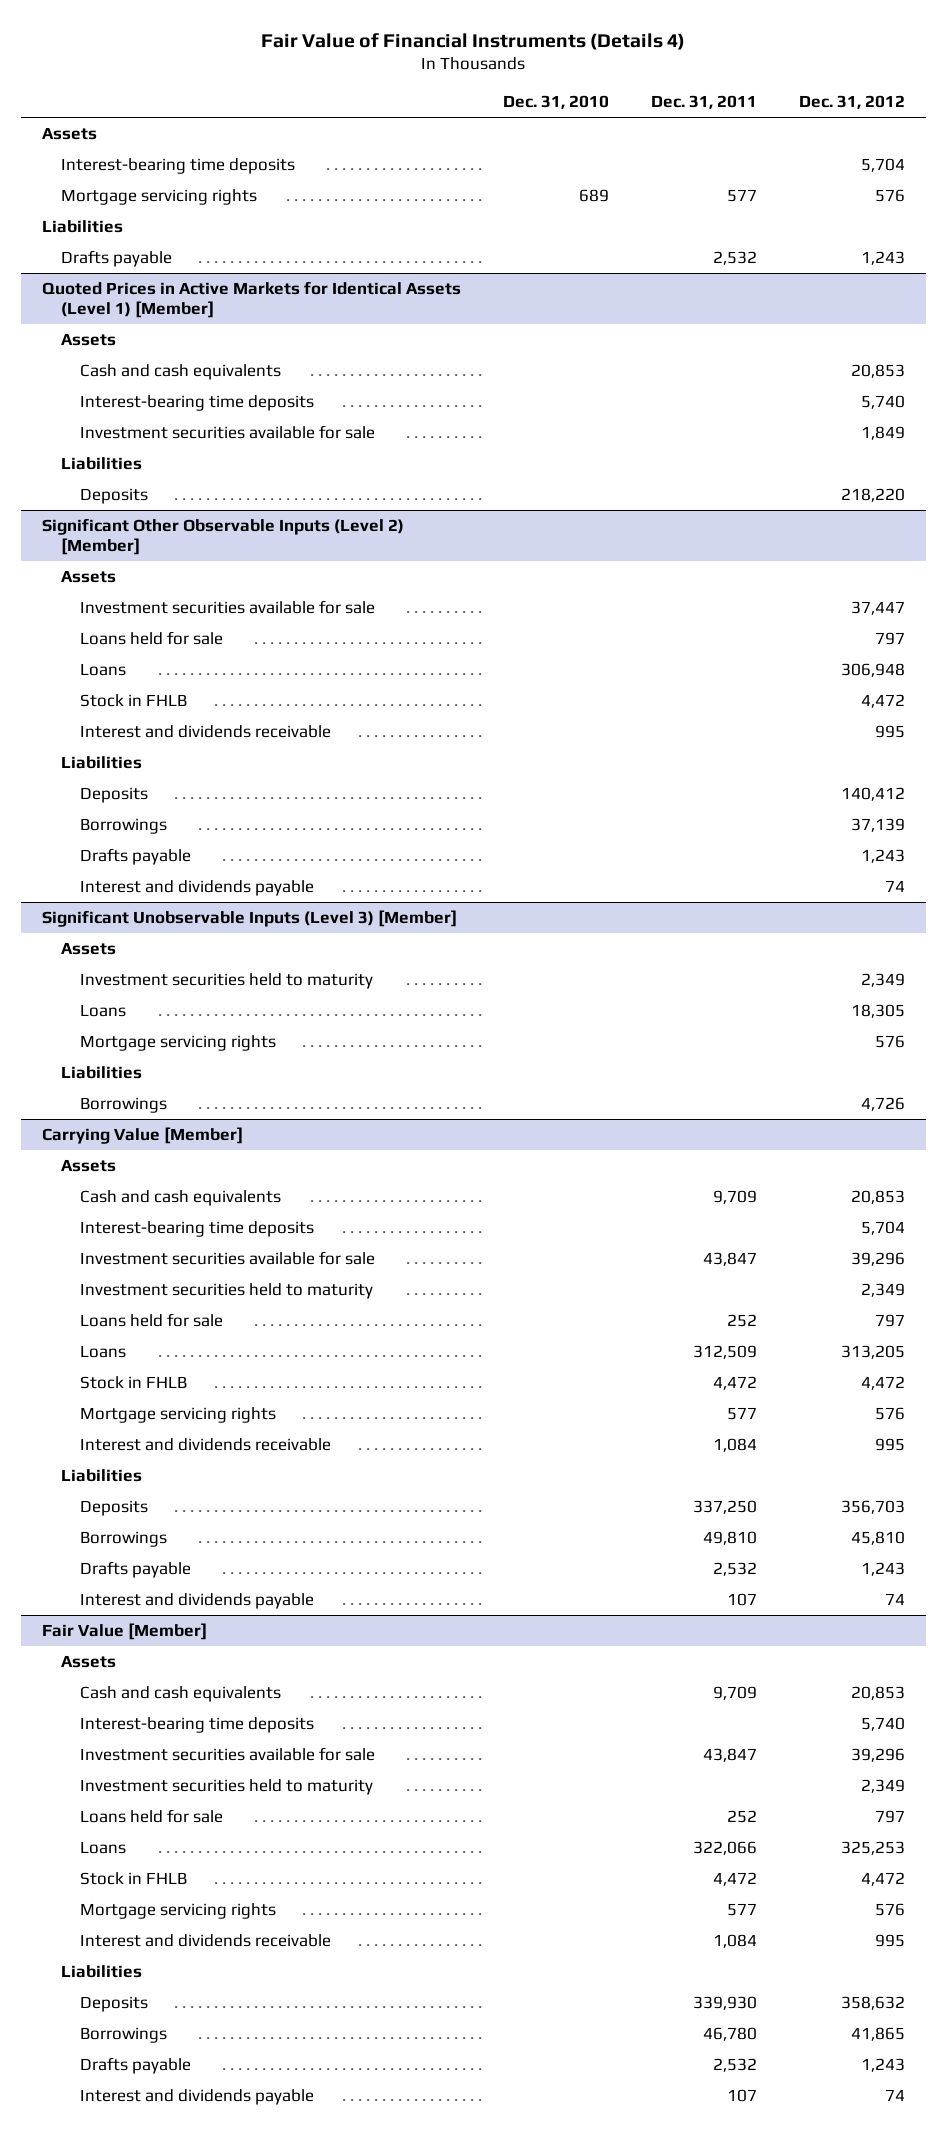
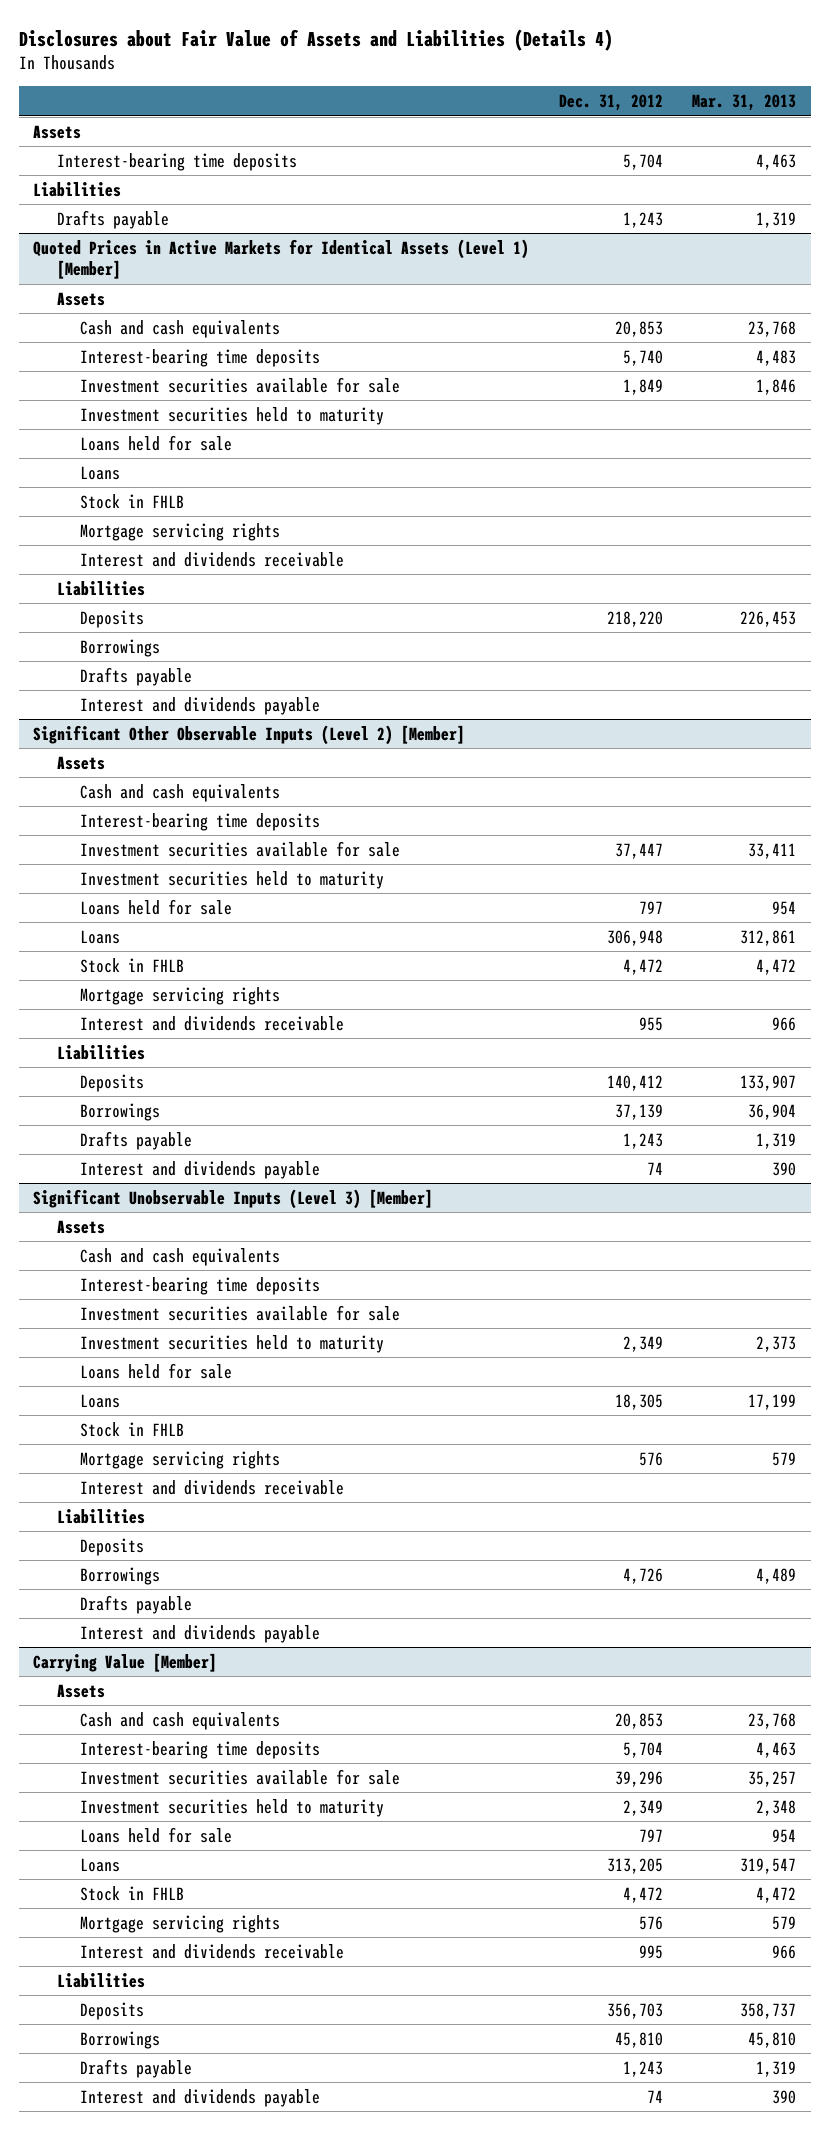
- Fair Value of Financial Instruments (Details 4)
+ Disclosures about Fair Value of Assets and Liabilities (Details 4)
- | Dec. 31, 2010 | Dec. 31, 2011 | Dec. 31, 2012
+ | Dec. 31, 2012 | Mar. 31, 2013
- Mortgage servicing rights | 689 | 577 | 576
@ Quoted Prices in Active Markets for Identical Assets (Level 1) [Member]
+ Investment securities held to maturity
+ Loans held for sale
+ Loans
+ Stock in FHLB
+ Mortgage servicing rights
+ Interest and dividends receivable
+ Borrowings
+ Drafts payable
+ Interest and dividends payable
@ Significant Other Observable Inputs (Level 2) [Member]
+ Cash and cash equivalents
+ Interest-bearing time deposits
+ Investment securities held to maturity
- Interest and dividends receivable | | | 995
+ Mortgage servicing rights
+ Interest and dividends receivable | 955 | 966
@ Significant Unobservable Inputs (Level 3) [Member]
+ Cash and cash equivalents
+ Interest-bearing time deposits
+ Investment securities available for sale
+ Loans held for sale
+ Stock in FHLB
+ Interest and dividends receivable
+ Deposits
+ Drafts payable
+ Interest and dividends payable
- Fair Value [Member]
- Assets
- Cash and cash equivalents | | 9,709 | 20,853
- Interest-bearing time deposits | | | 5,740
- Investment securities available for sale | | 43,847 | 39,296
- Investment securities held to maturity | | | 2,349
- Loans held for sale | | 252 | 797
- Loans | | 322,066 | 325,253
- Stock in FHLB | | 4,472 | 4,472
- Mortgage servicing rights | | 577 | 576
- Interest and dividends receivable | | 1,084 | 995
- Liabilities
- Deposits | | 339,930 | 358,632
- Borrowings | | 46,780 | 41,865
- Drafts payable | | 2,532 | 1,243
- Interest and dividends payable | | 107 | 74

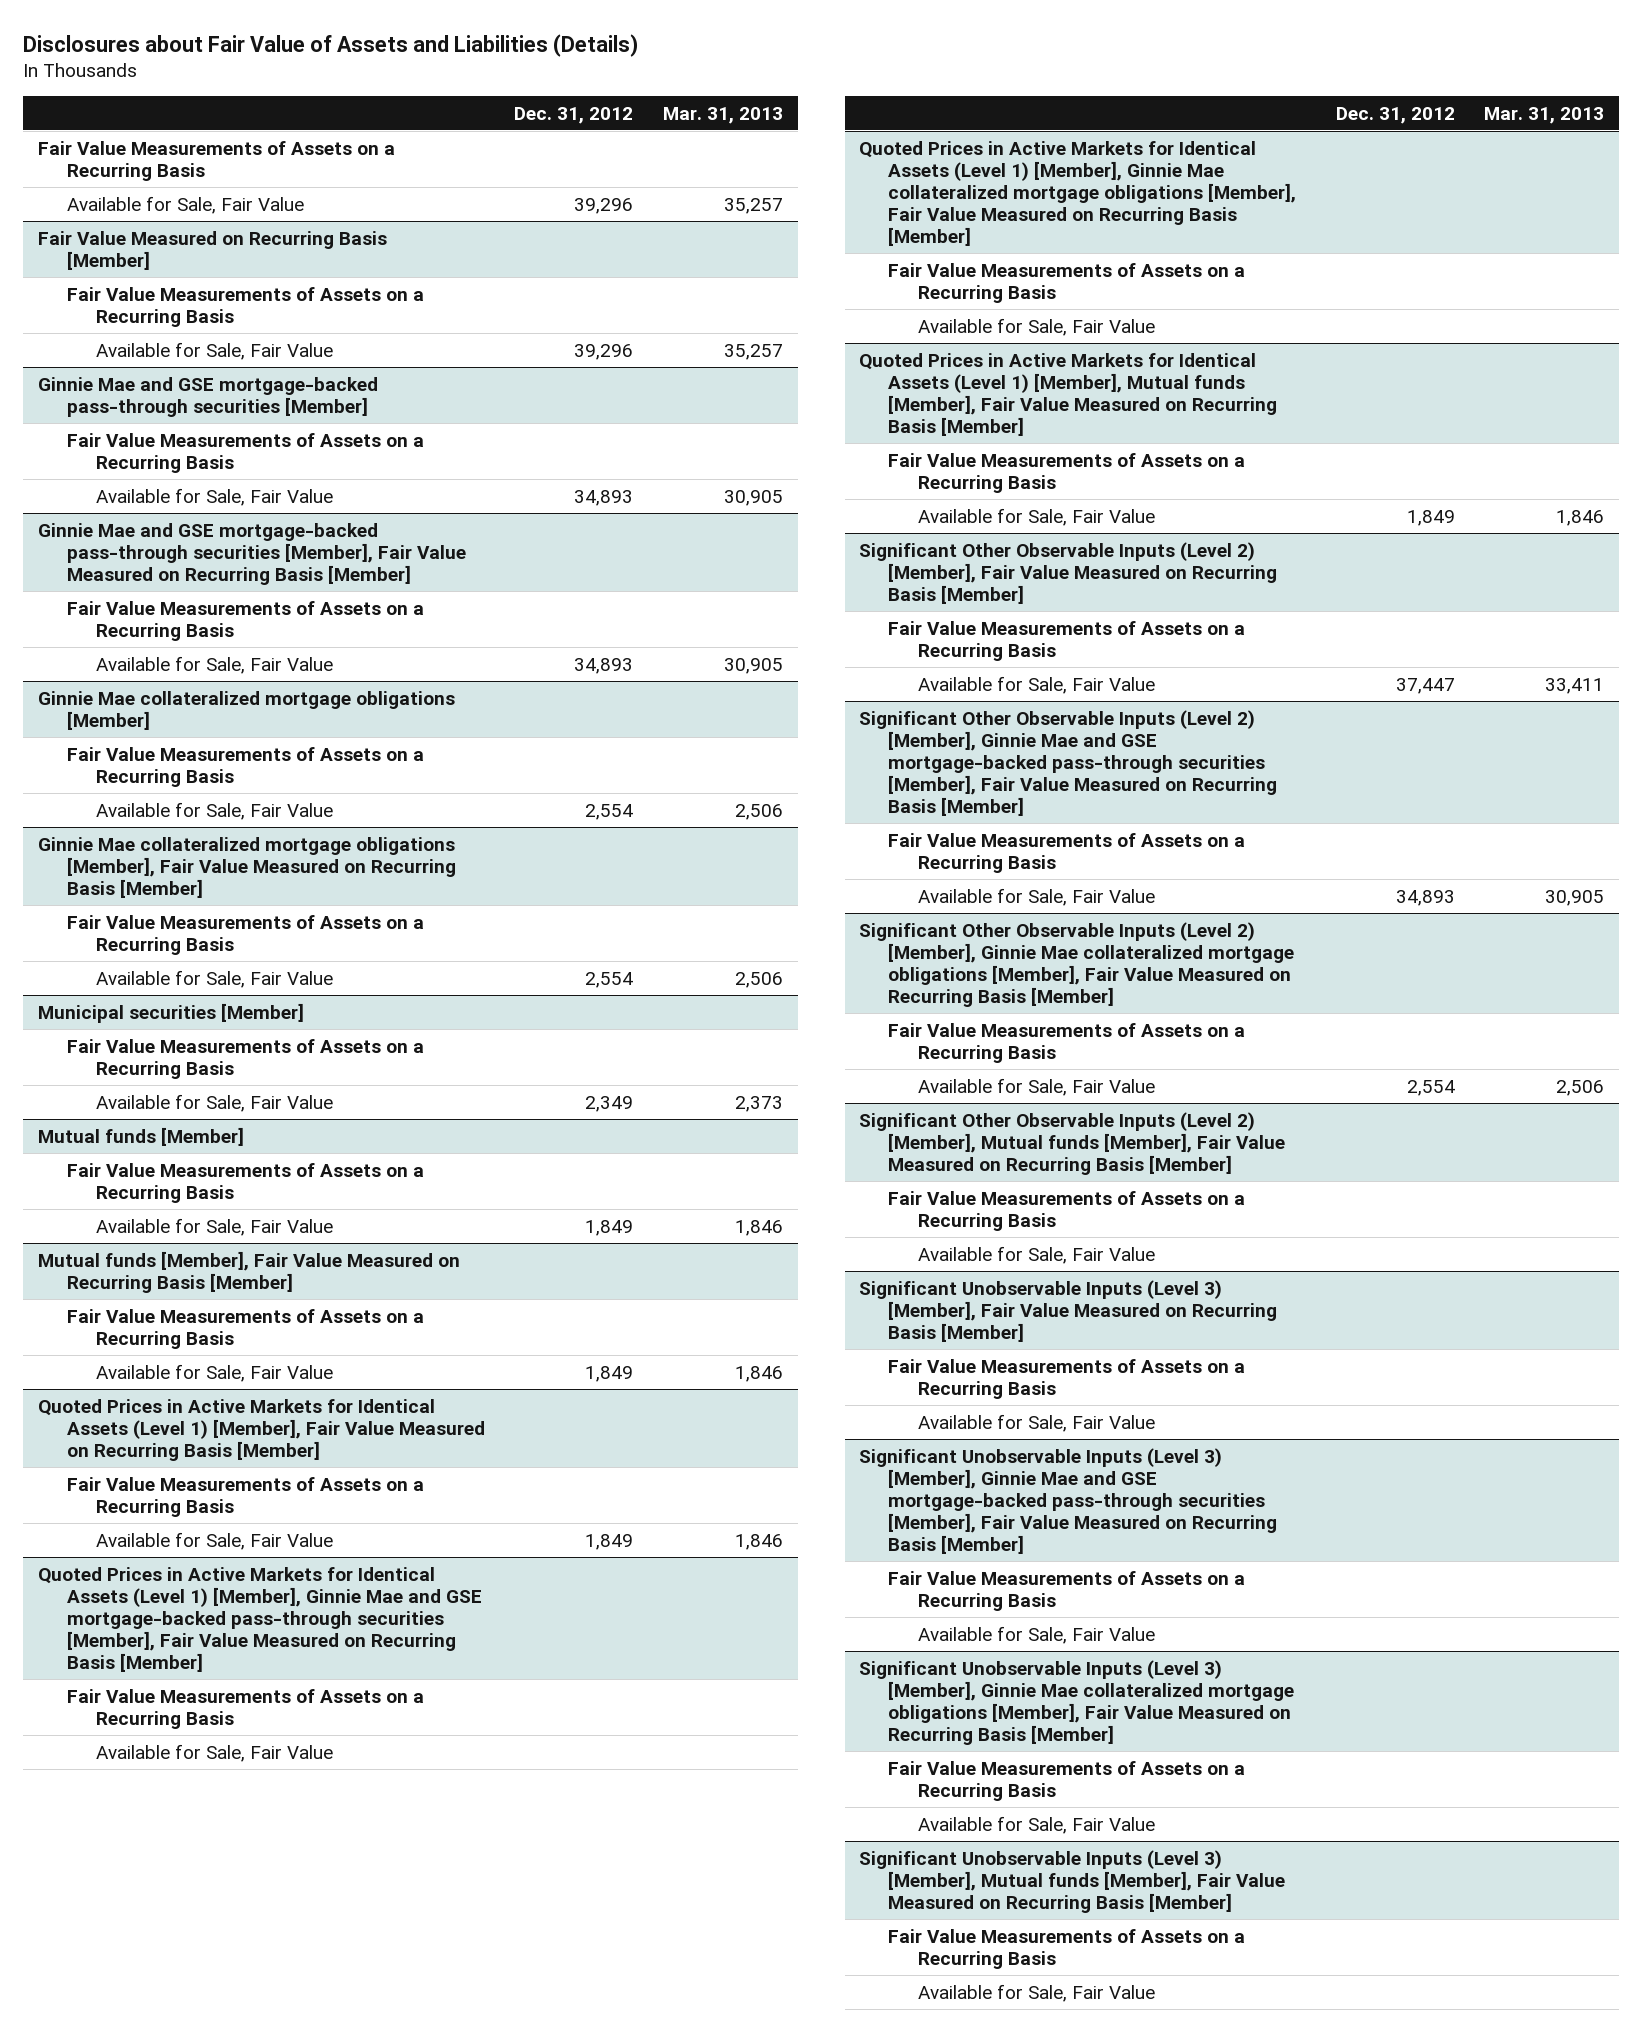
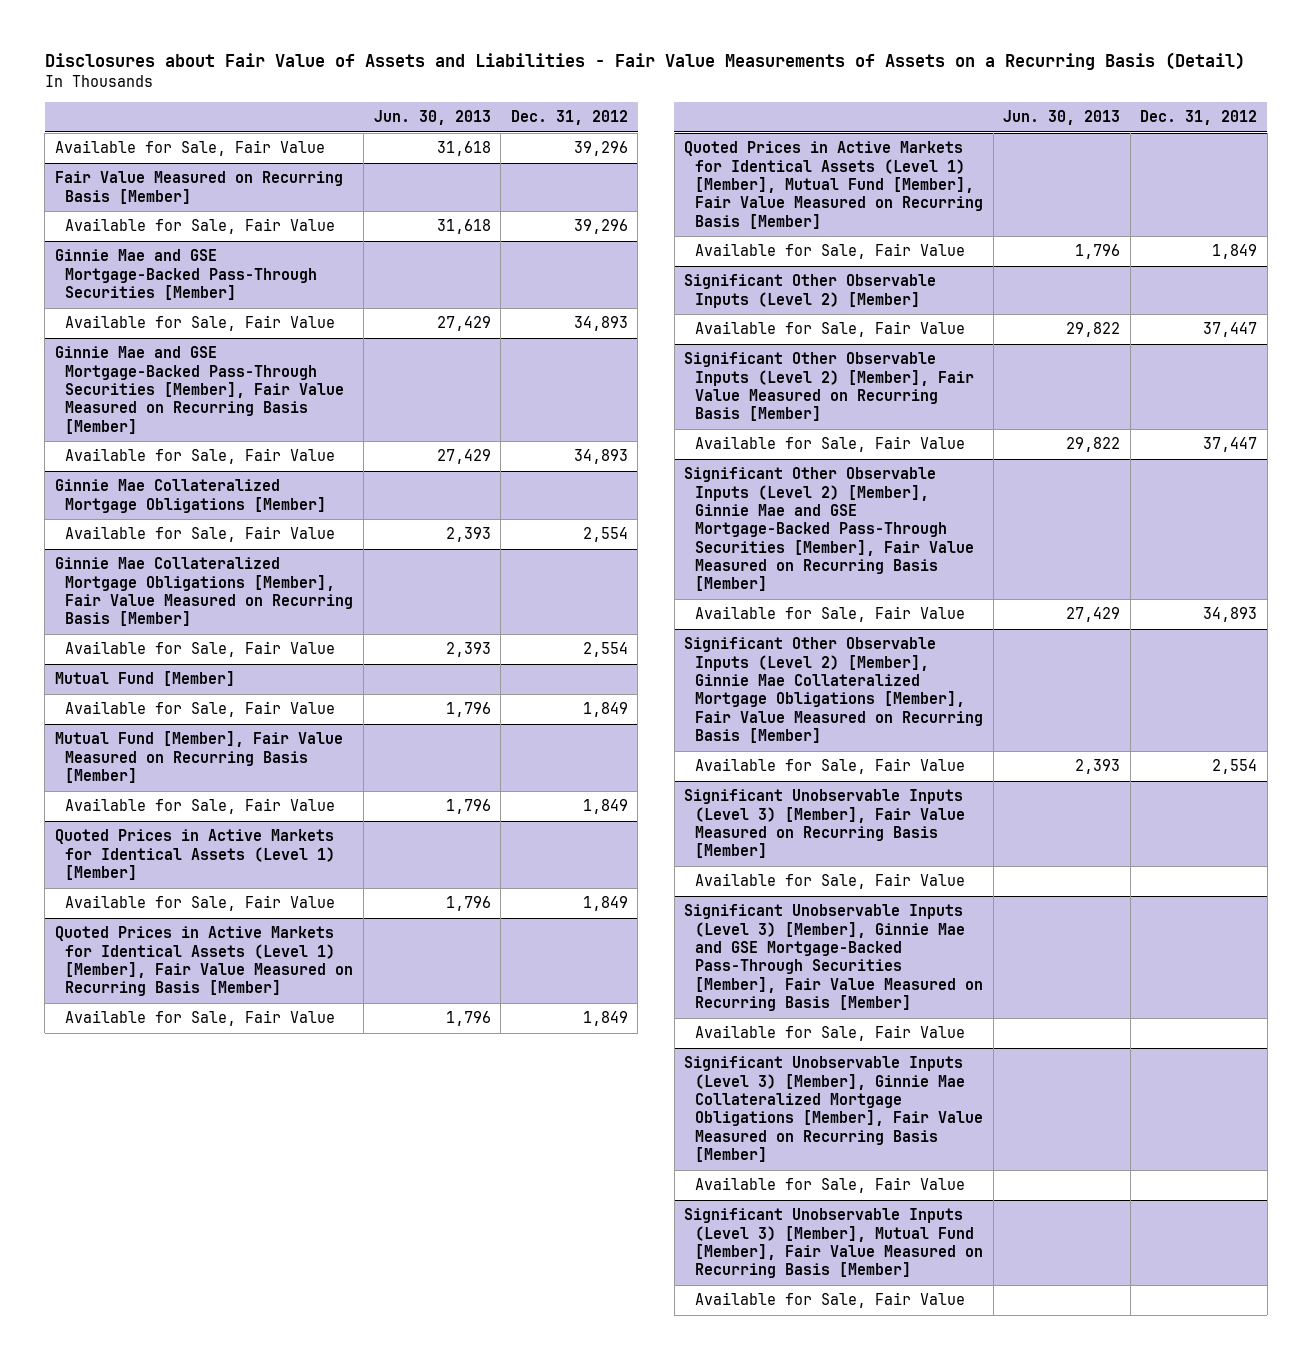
- Disclosures about Fair Value of Assets and Liabilities (Details)
+ Disclosures about Fair Value of Assets and Liabilities - Fair Value Measurements of Assets on a Recurring Basis (Detail)
- | Dec. 31, 2012 | Mar. 31, 2013
+ | Jun. 30, 2013 | Dec. 31, 2012
- Fair Value Measurements of Assets on a Recurring Basis
@ Fair Value Measured on Recurring Basis [Member]
- Fair Value Measurements of Assets on a Recurring Basis
- Ginnie Mae and GSE mortgage-backed pass-through securities [Member]
- Fair Value Measurements of Assets on a Recurring Basis
+ Ginnie Mae and GSE Mortgage-Backed Pass-Through Securities [Member]
- Ginnie Mae and GSE mortgage-backed pass-through securities [Member], Fair Value Measured on Recurring Basis [Member]
- Fair Value Measurements of Assets on a Recurring Basis
+ Ginnie Mae and GSE Mortgage-Backed Pass-Through Securities [Member], Fair Value Measured on Recurring Basis [Member]
- Ginnie Mae collateralized mortgage obligations [Member]
- Fair Value Measurements of Assets on a Recurring Basis
+ Ginnie Mae Collateralized Mortgage Obligations [Member]
- Ginnie Mae collateralized mortgage obligations [Member], Fair Value Measured on Recurring Basis [Member]
- Fair Value Measurements of Assets on a Recurring Basis
+ Ginnie Mae Collateralized Mortgage Obligations [Member], Fair Value Measured on Recurring Basis [Member]
- Municipal securities [Member]
- Fair Value Measurements of Assets on a Recurring Basis
- Available for Sale, Fair Value | 2,349 | 2,373
- Mutual funds [Member]
- Fair Value Measurements of Assets on a Recurring Basis
+ Mutual Fund [Member]
- Mutual funds [Member], Fair Value Measured on Recurring Basis [Member]
- Fair Value Measurements of Assets on a Recurring Basis
+ Mutual Fund [Member], Fair Value Measured on Recurring Basis [Member]
+ Quoted Prices in Active Markets for Identical Assets (Level 1) [Member]
+ Available for Sale, Fair Value | 1,796 | 1,849
@ Quoted Prices in Active Markets for Identical Assets (Level 1) [Member], Fair Value Measured on Recurring Basis [Member]
- Fair Value Measurements of Assets on a Recurring Basis
- Quoted Prices in Active Markets for Identical Assets (Level 1) [Member], Ginnie Mae and GSE mortgage-backed pass-through securities [Member], Fair Value Measured on Recurring Basis [Member]
- Fair Value Measurements of Assets on a Recurring Basis
- Available for Sale, Fair Value
- Quoted Prices in Active Markets for Identical Assets (Level 1) [Member], Ginnie Mae collateralized mortgage obligations [Member], Fair Value Measured on Recurring Basis [Member]
- Fair Value Measurements of Assets on a Recurring Basis
- Available for Sale, Fair Value
- Quoted Prices in Active Markets for Identical Assets (Level 1) [Member], Mutual funds [Member], Fair Value Measured on Recurring Basis [Member]
- Fair Value Measurements of Assets on a Recurring Basis
+ Quoted Prices in Active Markets for Identical Assets (Level 1) [Member], Mutual Fund [Member], Fair Value Measured on Recurring Basis [Member]
+ Significant Other Observable Inputs (Level 2) [Member]
+ Available for Sale, Fair Value | 29,822 | 37,447
@ Significant Other Observable Inputs (Level 2) [Member], Fair Value Measured on Recurring Basis [Member]
- Fair Value Measurements of Assets on a Recurring Basis
- Significant Other Observable Inputs (Level 2) [Member], Ginnie Mae and GSE mortgage-backed pass-through securities [Member], Fair Value Measured on Recurring Basis [Member]
- Fair Value Measurements of Assets on a Recurring Basis
+ Significant Other Observable Inputs (Level 2) [Member], Ginnie Mae and GSE Mortgage-Backed Pass-Through Securities [Member], Fair Value Measured on Recurring Basis [Member]
- Significant Other Observable Inputs (Level 2) [Member], Ginnie Mae collateralized mortgage obligations [Member], Fair Value Measured on Recurring Basis [Member]
- Fair Value Measurements of Assets on a Recurring Basis
+ Significant Other Observable Inputs (Level 2) [Member], Ginnie Mae Collateralized Mortgage Obligations [Member], Fair Value Measured on Recurring Basis [Member]
- Significant Other Observable Inputs (Level 2) [Member], Mutual funds [Member], Fair Value Measured on Recurring Basis [Member]
- Fair Value Measurements of Assets on a Recurring Basis
- Available for Sale, Fair Value
@ Significant Unobservable Inputs (Level 3) [Member], Fair Value Measured on Recurring Basis [Member]
- Fair Value Measurements of Assets on a Recurring Basis
- Significant Unobservable Inputs (Level 3) [Member], Ginnie Mae and GSE mortgage-backed pass-through securities [Member], Fair Value Measured on Recurring Basis [Member]
- Fair Value Measurements of Assets on a Recurring Basis
+ Significant Unobservable Inputs (Level 3) [Member], Ginnie Mae and GSE Mortgage-Backed Pass-Through Securities [Member], Fair Value Measured on Recurring Basis [Member]
- Significant Unobservable Inputs (Level 3) [Member], Ginnie Mae collateralized mortgage obligations [Member], Fair Value Measured on Recurring Basis [Member]
- Fair Value Measurements of Assets on a Recurring Basis
+ Significant Unobservable Inputs (Level 3) [Member], Ginnie Mae Collateralized Mortgage Obligations [Member], Fair Value Measured on Recurring Basis [Member]
- Significant Unobservable Inputs (Level 3) [Member], Mutual funds [Member], Fair Value Measured on Recurring Basis [Member]
- Fair Value Measurements of Assets on a Recurring Basis
+ Significant Unobservable Inputs (Level 3) [Member], Mutual Fund [Member], Fair Value Measured on Recurring Basis [Member]

